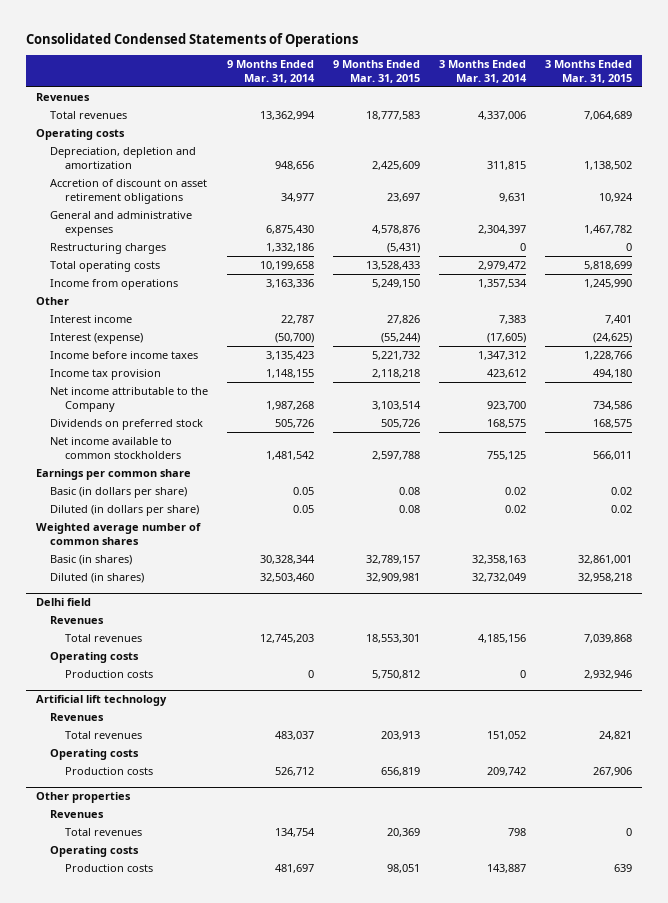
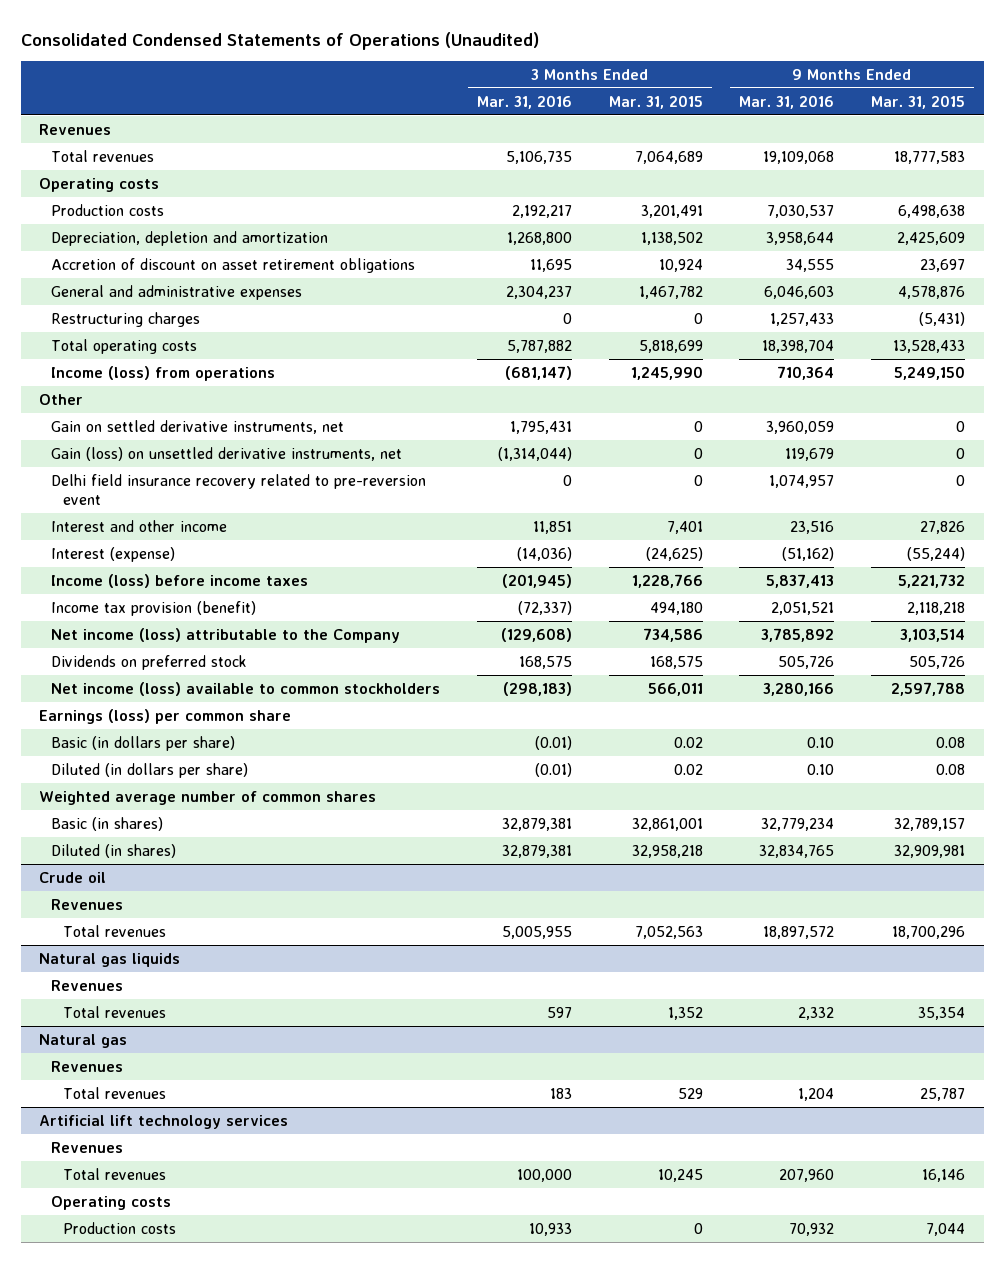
- Consolidated Condensed Statements of Operations
+ Consolidated Condensed Statements of Operations (Unaudited)
- | 9 Months Ended Mar. 31, 2014 | 9 Months Ended Mar. 31, 2015 | 3 Months Ended Mar. 31, 2014 | 3 Months Ended Mar. 31, 2015
+ | 3 Months Ended Mar. 31, 2016 | 3 Months Ended Mar. 31, 2015 | 9 Months Ended Mar. 31, 2016 | 9 Months Ended Mar. 31, 2015
+ Production costs | 2,192,217 | 3,201,491 | 7,030,537 | 6,498,638
- Income from operations | 3,163,336 | 5,249,150 | 1,357,534 | 1,245,990
+ Income (loss) from operations | (681,147) | 1,245,990 | 710,364 | 5,249,150
- Interest income | 22,787 | 27,826 | 7,383 | 7,401
+ Gain on settled derivative instruments, net | 1,795,431 | 0 | 3,960,059 | 0
+ Gain (loss) on unsettled derivative instruments, net | (1,314,044) | 0 | 119,679 | 0
+ Delhi field insurance recovery related to pre-reversion event | 0 | 0 | 1,074,957 | 0
+ Interest and other income | 11,851 | 7,401 | 23,516 | 27,826
- Income before income taxes | 3,135,423 | 5,221,732 | 1,347,312 | 1,228,766
- Income tax provision | 1,148,155 | 2,118,218 | 423,612 | 494,180
- Net income attributable to the Company | 1,987,268 | 3,103,514 | 923,700 | 734,586
+ Income (loss) before income taxes | (201,945) | 1,228,766 | 5,837,413 | 5,221,732
+ Income tax provision (benefit) | (72,337) | 494,180 | 2,051,521 | 2,118,218
+ Net income (loss) attributable to the Company | (129,608) | 734,586 | 3,785,892 | 3,103,514
- Net income available to common stockholders | 1,481,542 | 2,597,788 | 755,125 | 566,011
- Earnings per common share
+ Net income (loss) available to common stockholders | (298,183) | 566,011 | 3,280,166 | 2,597,788
+ Earnings (loss) per common share
- Delhi field
+ Crude oil
- Total revenues | 12,745,203 | 18,553,301 | 4,185,156 | 7,039,868
- Operating costs
- Production costs | 0 | 5,750,812 | 0 | 2,932,946
- Artificial lift technology
+ Total revenues | 5,005,955 | 7,052,563 | 18,897,572 | 18,700,296
+ Natural gas liquids
- Total revenues | 483,037 | 203,913 | 151,052 | 24,821
- Operating costs
- Production costs | 526,712 | 656,819 | 209,742 | 267,906
- Other properties
+ Total revenues | 597 | 1,352 | 2,332 | 35,354
+ Natural gas
- Total revenues | 134,754 | 20,369 | 798 | 0
+ Total revenues | 183 | 529 | 1,204 | 25,787
+ Artificial lift technology services
+ Revenues
+ Total revenues | 100,000 | 10,245 | 207,960 | 16,146
- Production costs | 481,697 | 98,051 | 143,887 | 639
+ Production costs | 10,933 | 0 | 70,932 | 7,044

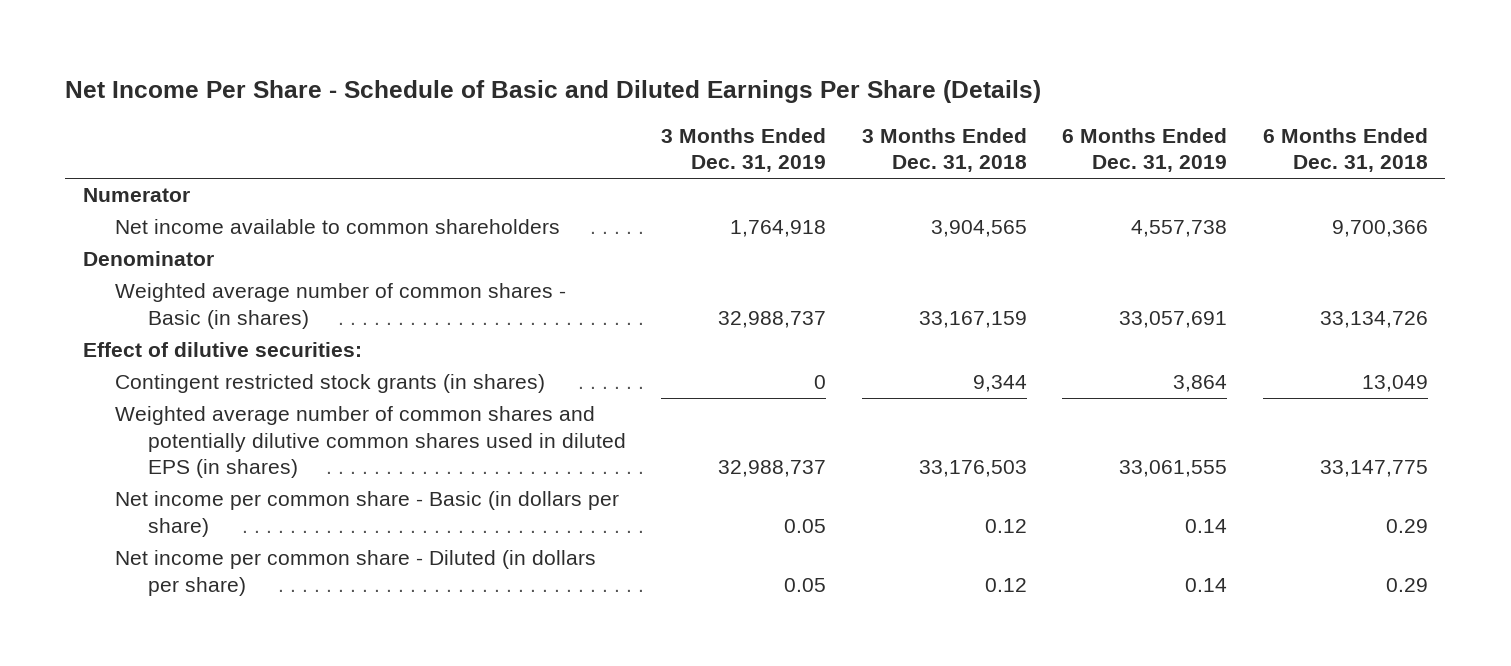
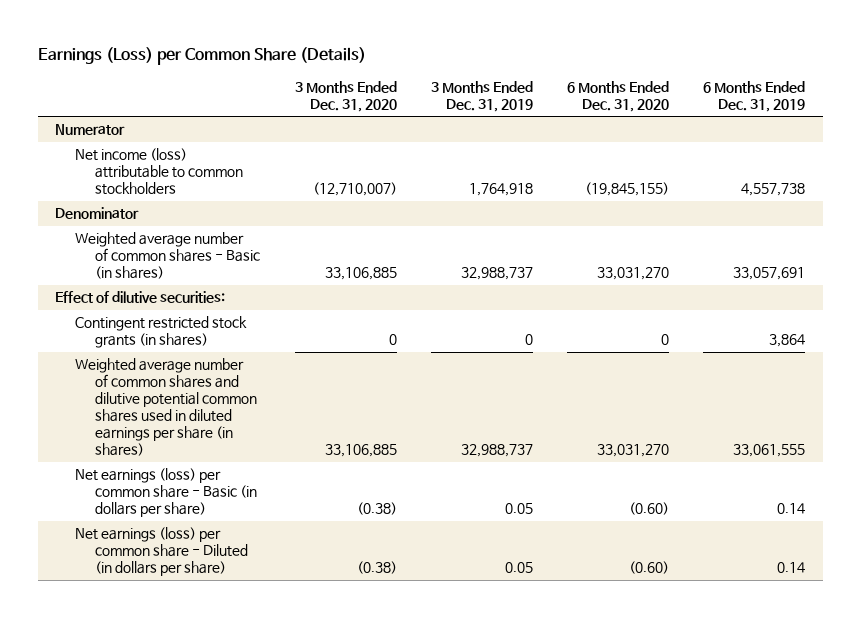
- Net Income Per Share - Schedule of Basic and Diluted Earnings Per Share (Details)
+ Earnings (Loss) per Common Share (Details)
- | 3 Months Ended Dec. 31, 2019 | 3 Months Ended Dec. 31, 2018 | 6 Months Ended Dec. 31, 2019 | 6 Months Ended Dec. 31, 2018
+ | 3 Months Ended Dec. 31, 2020 | 3 Months Ended Dec. 31, 2019 | 6 Months Ended Dec. 31, 2020 | 6 Months Ended Dec. 31, 2019
- Net income available to common shareholders | 1,764,918 | 3,904,565 | 4,557,738 | 9,700,366
+ Net income (loss) attributable to common stockholders | (12,710,007) | 1,764,918 | (19,845,155) | 4,557,738
- Weighted average number of common shares and potentially dilutive common shares used in diluted EPS (in shares) | 32,988,737 | 33,176,503 | 33,061,555 | 33,147,775
- Net income per common share - Basic (in dollars per share) | 0.05 | 0.12 | 0.14 | 0.29
- Net income per common share - Diluted (in dollars per share) | 0.05 | 0.12 | 0.14 | 0.29
+ Weighted average number of common shares and dilutive potential common shares used in diluted earnings per share (in shares) | 33,106,885 | 32,988,737 | 33,031,270 | 33,061,555
+ Net earnings (loss) per common share - Basic (in dollars per share) | (0.38) | 0.05 | (0.60) | 0.14
+ Net earnings (loss) per common share - Diluted (in dollars per share) | (0.38) | 0.05 | (0.60) | 0.14

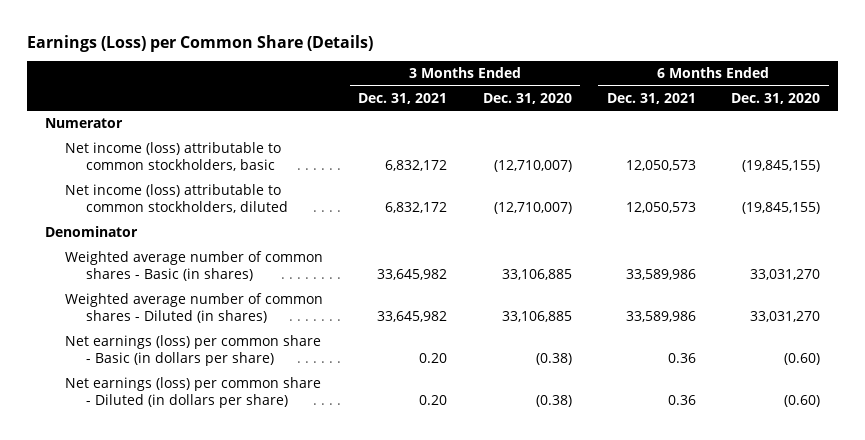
- | 3 Months Ended Dec. 31, 2020 | 3 Months Ended Dec. 31, 2019 | 6 Months Ended Dec. 31, 2020 | 6 Months Ended Dec. 31, 2019
+ | 3 Months Ended Dec. 31, 2021 | 3 Months Ended Dec. 31, 2020 | 6 Months Ended Dec. 31, 2021 | 6 Months Ended Dec. 31, 2020
- Net income (loss) attributable to common stockholders | (12,710,007) | 1,764,918 | (19,845,155) | 4,557,738
+ Net income (loss) attributable to common stockholders, basic | 6,832,172 | (12,710,007) | 12,050,573 | (19,845,155)
+ Net income (loss) attributable to common stockholders, diluted | 6,832,172 | (12,710,007) | 12,050,573 | (19,845,155)
- Effect of dilutive securities:
- Contingent restricted stock grants (in shares) | 0 | 0 | 0 | 3,864
- Weighted average number of common shares and dilutive potential common shares used in diluted earnings per share (in shares) | 33,106,885 | 32,988,737 | 33,031,270 | 33,061,555
+ Weighted average number of common shares - Diluted (in shares) | 33,645,982 | 33,106,885 | 33,589,986 | 33,031,270

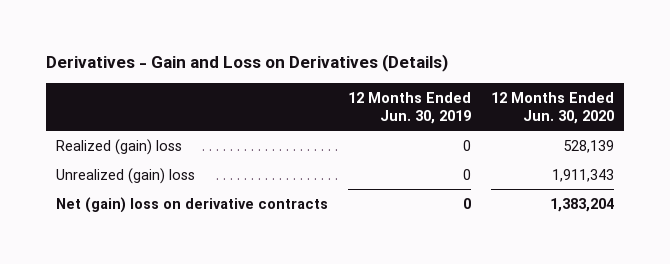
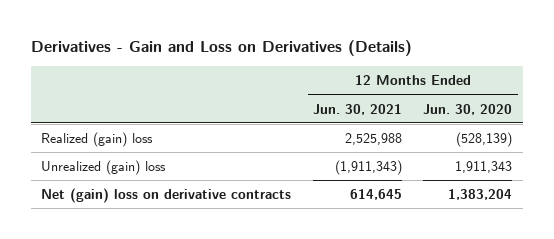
- | 12 Months Ended Jun. 30, 2019 | 12 Months Ended Jun. 30, 2020
+ | 12 Months Ended Jun. 30, 2021 | 12 Months Ended Jun. 30, 2020
- Realized (gain) loss | 0 | 528,139
+ Realized (gain) loss | 2,525,988 | (528,139)

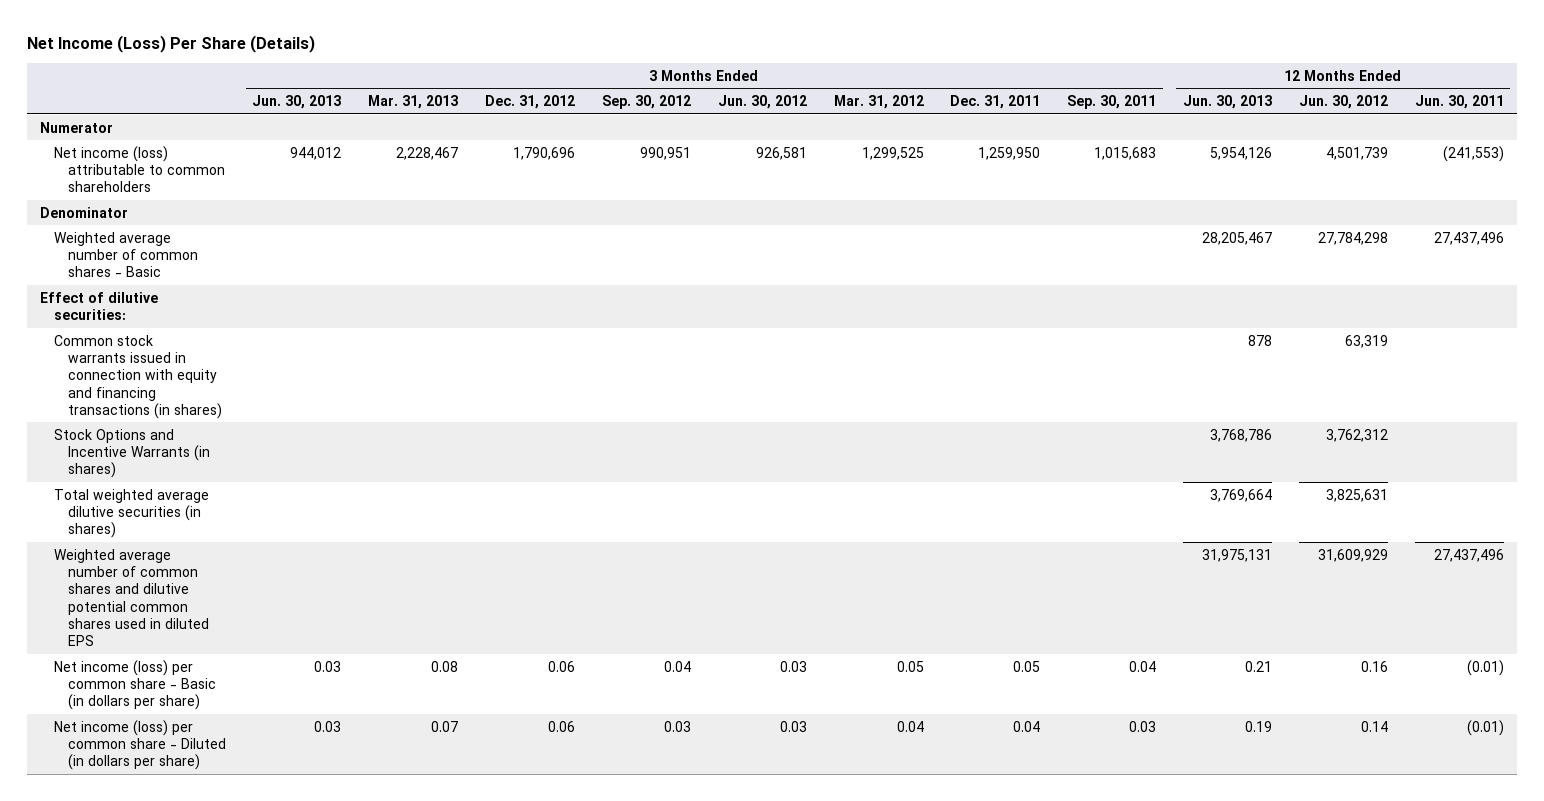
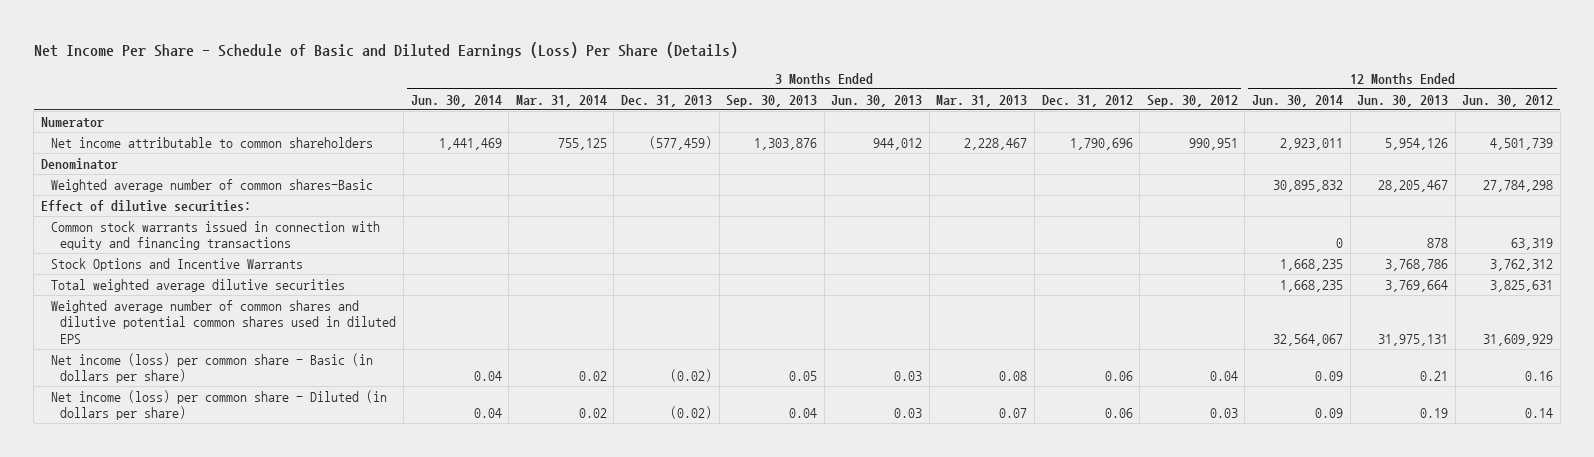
- Net Income (Loss) Per Share (Details)
+ Net Income Per Share - Schedule of Basic and Diluted Earnings (Loss) Per Share (Details)
- | 3 Months Ended Jun. 30, 2013 | 3 Months Ended Mar. 31, 2013 | 3 Months Ended Dec. 31, 2012 | 3 Months Ended Sep. 30, 2012 | 3 Months Ended Jun. 30, 2012 | 3 Months Ended Mar. 31, 2012 | 3 Months Ended Dec. 31, 2011 | 3 Months Ended Sep. 30, 2011 | 12 Months Ended Jun. 30, 2013 | 12 Months Ended Jun. 30, 2012 | 12 Months Ended Jun. 30, 2011
+ | 3 Months Ended Jun. 30, 2014 | 3 Months Ended Mar. 31, 2014 | 3 Months Ended Dec. 31, 2013 | 3 Months Ended Sep. 30, 2013 | 3 Months Ended Jun. 30, 2013 | 3 Months Ended Mar. 31, 2013 | 3 Months Ended Dec. 31, 2012 | 3 Months Ended Sep. 30, 2012 | 12 Months Ended Jun. 30, 2014 | 12 Months Ended Jun. 30, 2013 | 12 Months Ended Jun. 30, 2012
- Net income (loss) attributable to common shareholders | 944,012 | 2,228,467 | 1,790,696 | 990,951 | 926,581 | 1,299,525 | 1,259,950 | 1,015,683 | 5,954,126 | 4,501,739 | (241,553)
+ Net income attributable to common shareholders | 1,441,469 | 755,125 | (577,459) | 1,303,876 | 944,012 | 2,228,467 | 1,790,696 | 990,951 | 2,923,011 | 5,954,126 | 4,501,739
- Weighted average number of common shares - Basic | | | | | | | | | 28,205,467 | 27,784,298 | 27,437,496
+ Weighted average number of common shares-Basic | | | | | | | | | 30,895,832 | 28,205,467 | 27,784,298
- Common stock warrants issued in connection with equity and financing transactions (in shares) | | | | | | | | | 878 | 63,319 |
- Stock Options and Incentive Warrants (in shares) | | | | | | | | | 3,768,786 | 3,762,312 |
- Total weighted average dilutive securities (in shares) | | | | | | | | | 3,769,664 | 3,825,631 |
+ Common stock warrants issued in connection with equity and financing transactions | | | | | | | | | 0 | 878 | 63,319
+ Stock Options and Incentive Warrants | | | | | | | | | 1,668,235 | 3,768,786 | 3,762,312
+ Total weighted average dilutive securities | | | | | | | | | 1,668,235 | 3,769,664 | 3,825,631

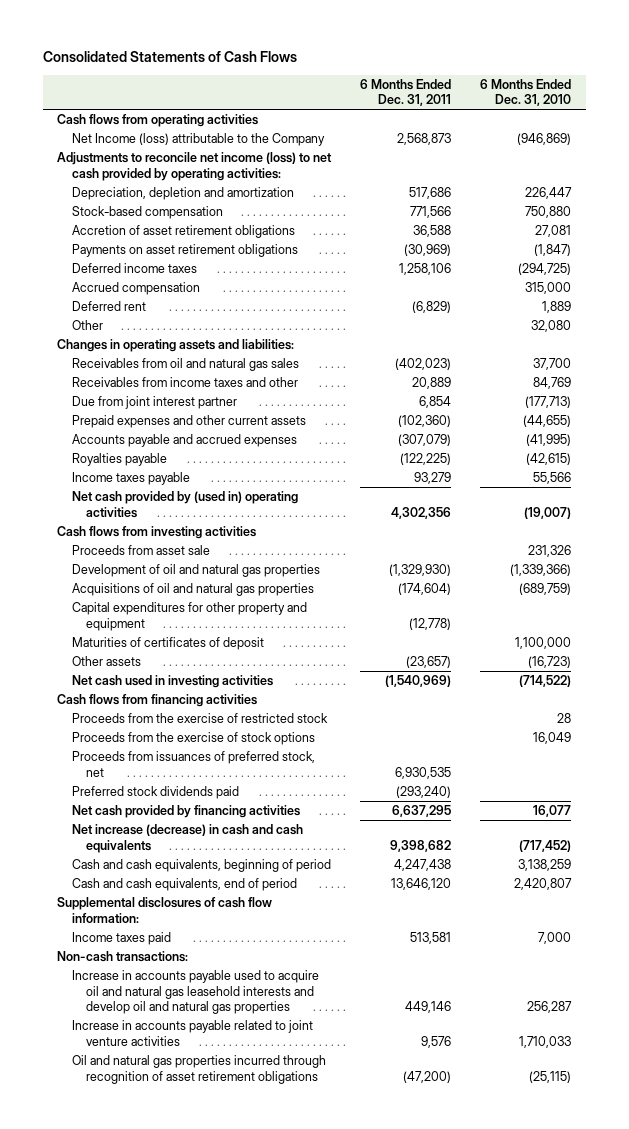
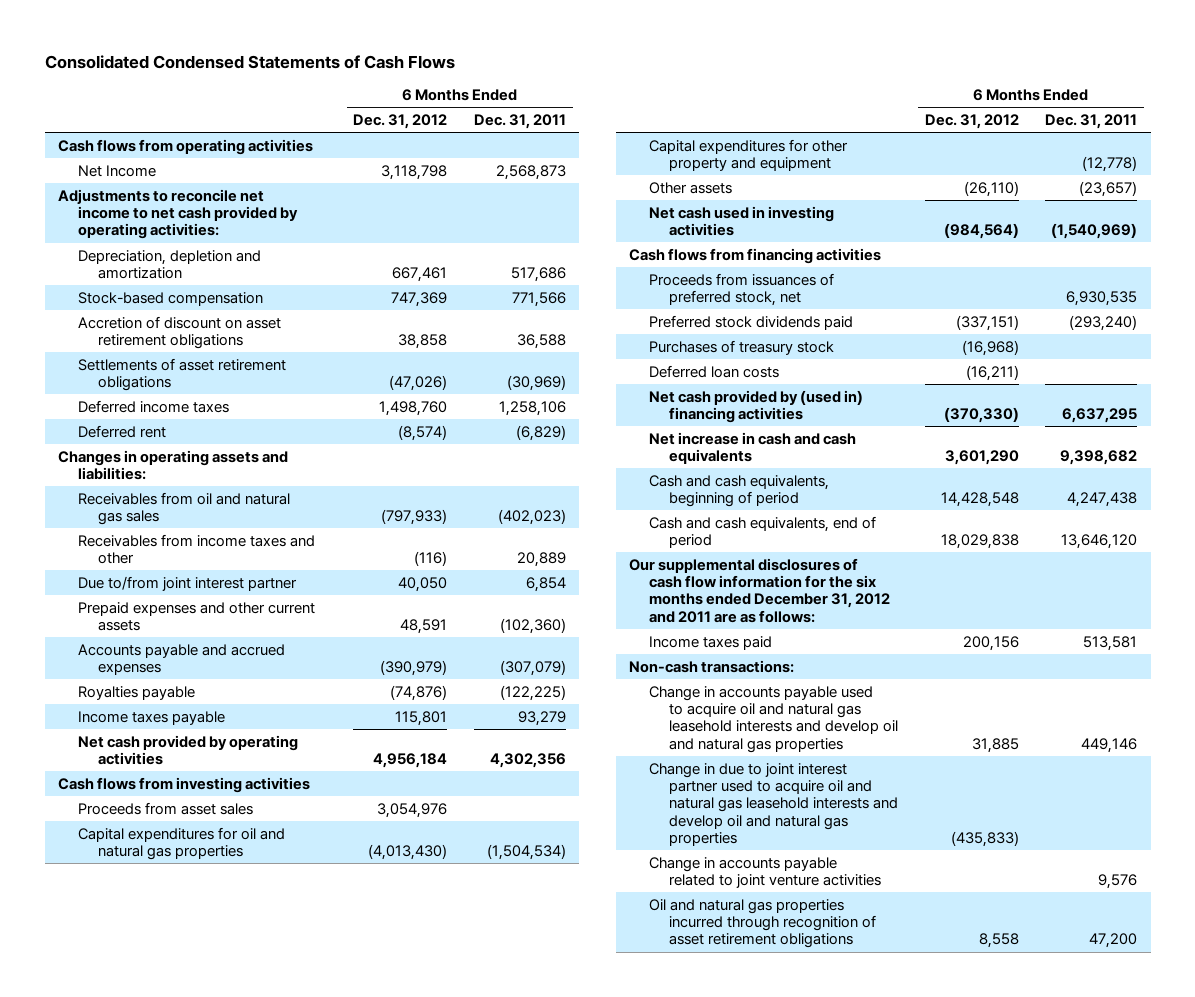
- Consolidated Statements of Cash Flows
+ Consolidated Condensed Statements of Cash Flows
- | 6 Months Ended Dec. 31, 2011 | 6 Months Ended Dec. 31, 2010
+ | 6 Months Ended Dec. 31, 2012 | 6 Months Ended Dec. 31, 2011
- Net Income (loss) attributable to the Company | 2,568,873 | (946,869)
- Adjustments to reconcile net income (loss) to net cash provided by operating activities:
+ Net Income | 3,118,798 | 2,568,873
+ Adjustments to reconcile net income to net cash provided by operating activities:
- Accretion of asset retirement obligations | 36,588 | 27,081
- Payments on asset retirement obligations | (30,969) | (1,847)
+ Accretion of discount on asset retirement obligations | 38,858 | 36,588
+ Settlements of asset retirement obligations | (47,026) | (30,969)
- Accrued compensation | | 315,000
- Other | | 32,080
- Due from joint interest partner | 6,854 | (177,713)
+ Due to/from joint interest partner | 40,050 | 6,854
- Net cash provided by (used in) operating activities | 4,302,356 | (19,007)
+ Net cash provided by operating activities | 4,956,184 | 4,302,356
- Proceeds from asset sale | | 231,326
- Development of oil and natural gas properties | (1,329,930) | (1,339,366)
- Acquisitions of oil and natural gas properties | (174,604) | (689,759)
+ Proceeds from asset sales | 3,054,976 |
+ Capital expenditures for oil and natural gas properties | (4,013,430) | (1,504,534)
- Maturities of certificates of deposit | | 1,100,000
- Proceeds from the exercise of restricted stock | | 28
- Proceeds from the exercise of stock options | | 16,049
- Net cash provided by financing activities | 6,637,295 | 16,077
- Net increase (decrease) in cash and cash equivalents | 9,398,682 | (717,452)
+ Purchases of treasury stock | (16,968) |
+ Deferred loan costs | (16,211) |
+ Net cash provided by (used in) financing activities | (370,330) | 6,637,295
+ Net increase in cash and cash equivalents | 3,601,290 | 9,398,682
- Supplemental disclosures of cash flow information:
+ Our supplemental disclosures of cash flow information for the six months ended December 31, 2012 and 2011 are as follows:
- Increase in accounts payable used to acquire oil and natural gas leasehold interests and develop oil and natural gas properties | 449,146 | 256,287
- Increase in accounts payable related to joint venture activities | 9,576 | 1,710,033
- Oil and natural gas properties incurred through recognition of asset retirement obligations | (47,200) | (25,115)
+ Change in accounts payable used to acquire oil and natural gas leasehold interests and develop oil and natural gas properties | 31,885 | 449,146
+ Change in due to joint interest partner used to acquire oil and natural gas leasehold interests and develop oil and natural gas properties | (435,833) |
+ Change in accounts payable related to joint venture activities | | 9,576
+ Oil and natural gas properties incurred through recognition of asset retirement obligations | 8,558 | 47,200

